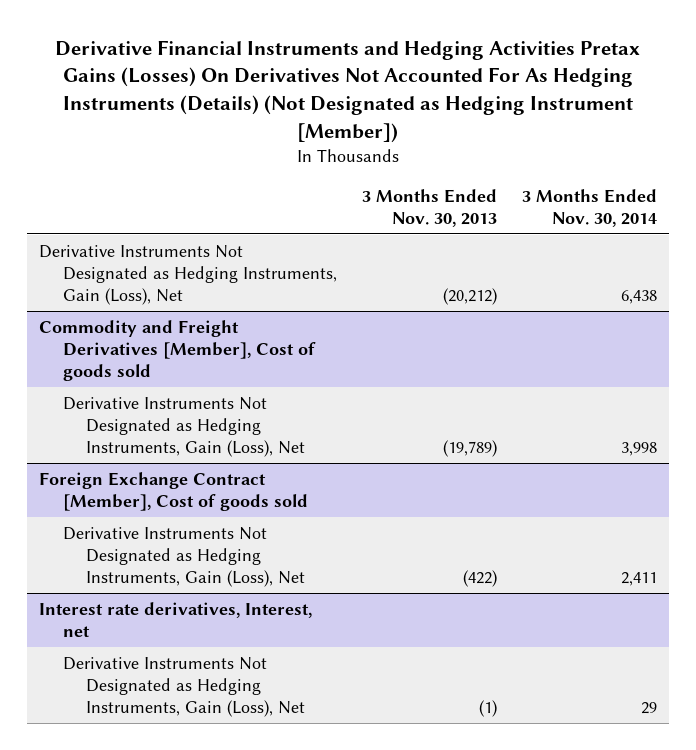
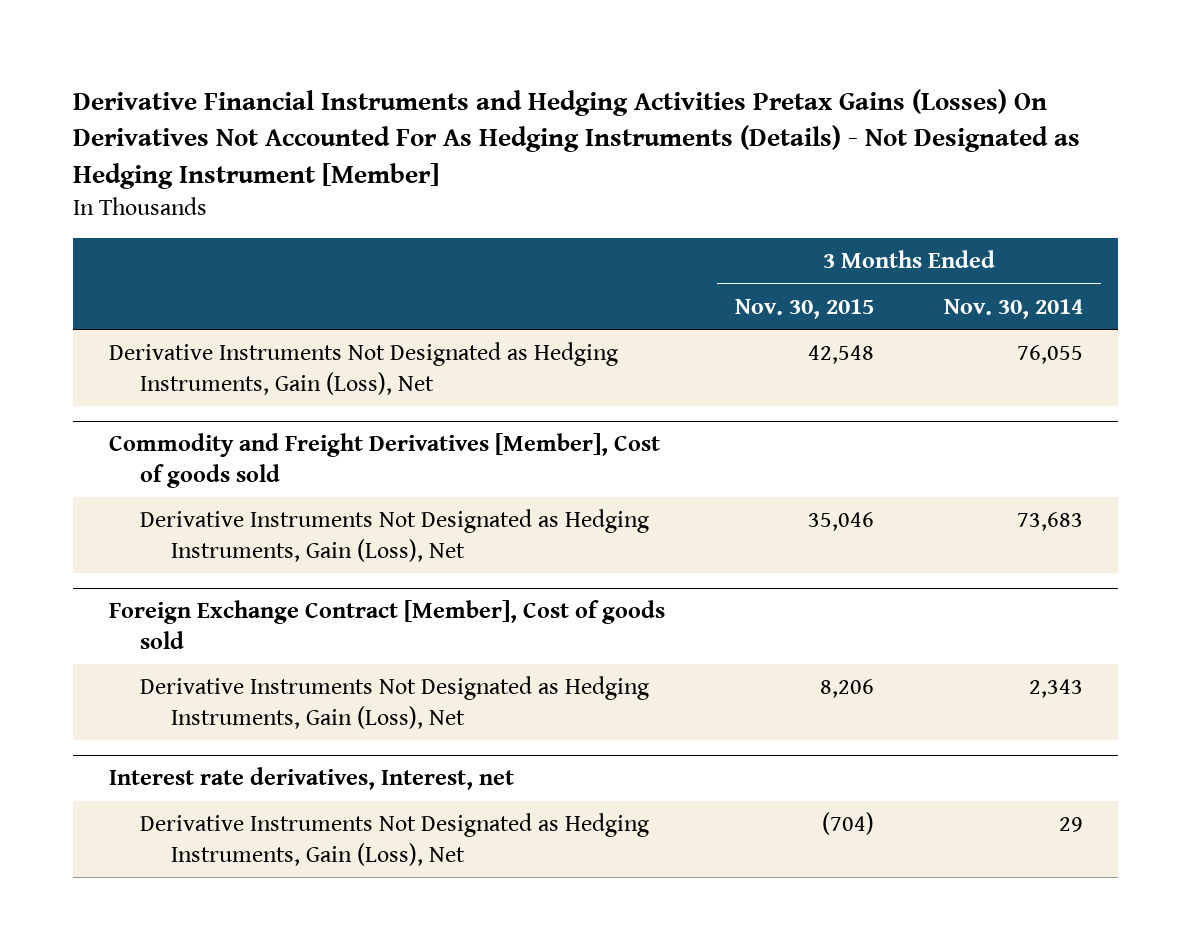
- Derivative Financial Instruments and Hedging Activities Pretax Gains (Losses) On Derivatives Not Accounted For As Hedging Instruments (Details) (Not Designated as Hedging Instrument [Member])
+ Derivative Financial Instruments and Hedging Activities Pretax Gains (Losses) On Derivatives Not Accounted For As Hedging Instruments (Details) - Not Designated as Hedging Instrument [Member]
- | 3 Months Ended Nov. 30, 2013 | 3 Months Ended Nov. 30, 2014
+ | 3 Months Ended Nov. 30, 2015 | 3 Months Ended Nov. 30, 2014
- Derivative Instruments Not Designated as Hedging Instruments, Gain (Loss), Net | (20,212) | 6,438
+ Derivative Instruments Not Designated as Hedging Instruments, Gain (Loss), Net | 42,548 | 76,055
@ Commodity and Freight Derivatives [Member], Cost of goods sold
- Derivative Instruments Not Designated as Hedging Instruments, Gain (Loss), Net | (19,789) | 3,998
+ Derivative Instruments Not Designated as Hedging Instruments, Gain (Loss), Net | 35,046 | 73,683
@ Foreign Exchange Contract [Member], Cost of goods sold
- Derivative Instruments Not Designated as Hedging Instruments, Gain (Loss), Net | (422) | 2,411
+ Derivative Instruments Not Designated as Hedging Instruments, Gain (Loss), Net | 8,206 | 2,343

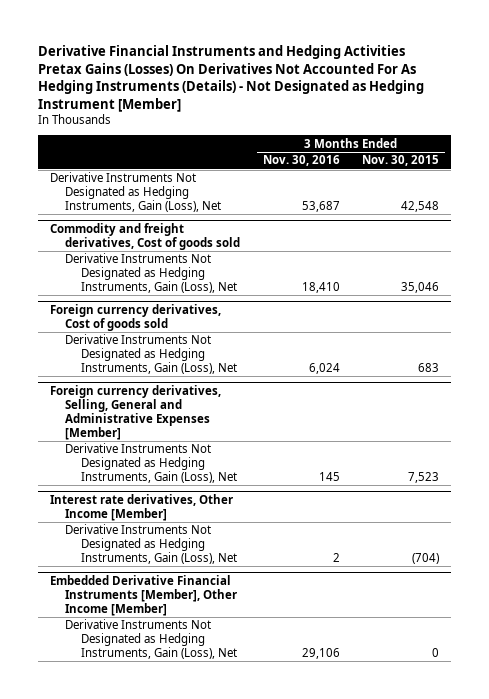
- | 3 Months Ended Nov. 30, 2015 | 3 Months Ended Nov. 30, 2014
+ | 3 Months Ended Nov. 30, 2016 | 3 Months Ended Nov. 30, 2015
- Commodity and Freight Derivatives [Member], Cost of goods sold
+ Commodity and freight derivatives, Cost of goods sold
- Foreign Exchange Contract [Member], Cost of goods sold
- Derivative Instruments Not Designated as Hedging Instruments, Gain (Loss), Net | 8,206 | 2,343
- Interest rate derivatives, Interest, net
+ Foreign currency derivatives, Cost of goods sold
+ Derivative Instruments Not Designated as Hedging Instruments, Gain (Loss), Net | 6,024 | 683
+ Foreign currency derivatives, Selling, General and Administrative Expenses [Member]
+ Derivative Instruments Not Designated as Hedging Instruments, Gain (Loss), Net | 145 | 7,523
+ Interest rate derivatives, Other Income [Member]
+ Embedded Derivative Financial Instruments [Member], Other Income [Member]
+ Derivative Instruments Not Designated as Hedging Instruments, Gain (Loss), Net | 29,106 | 0

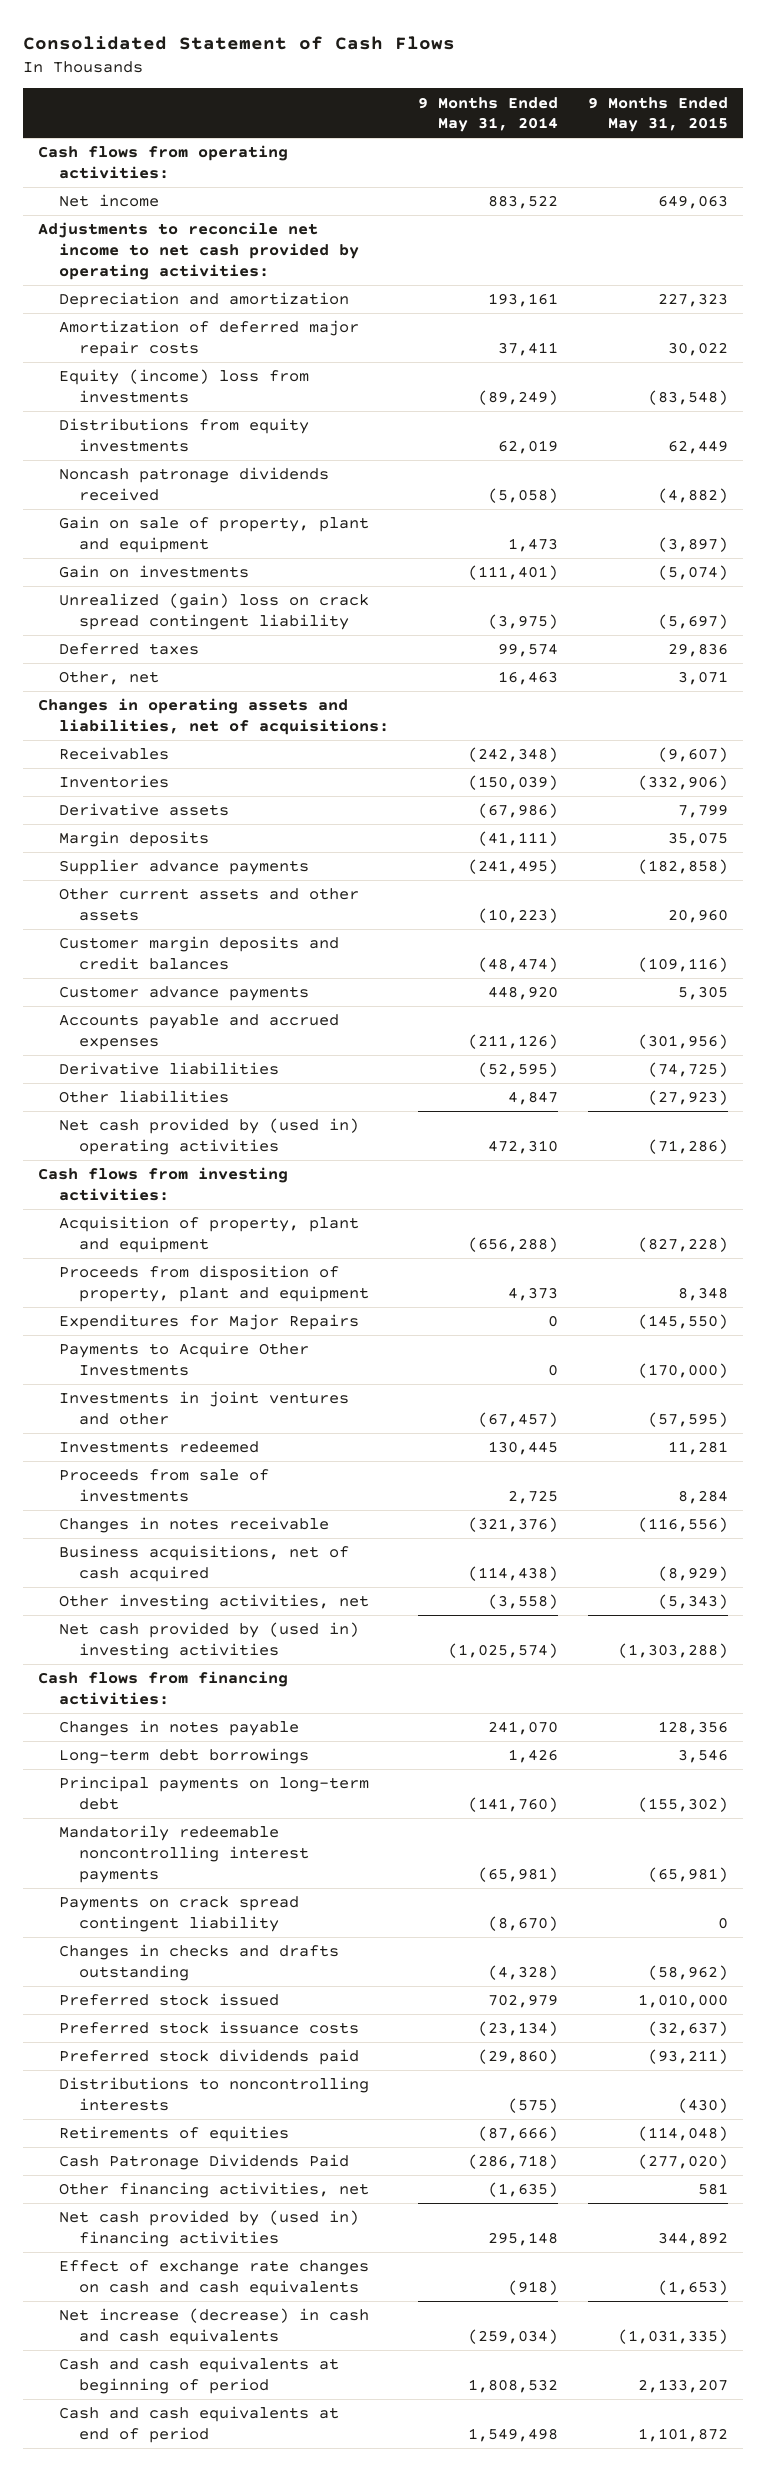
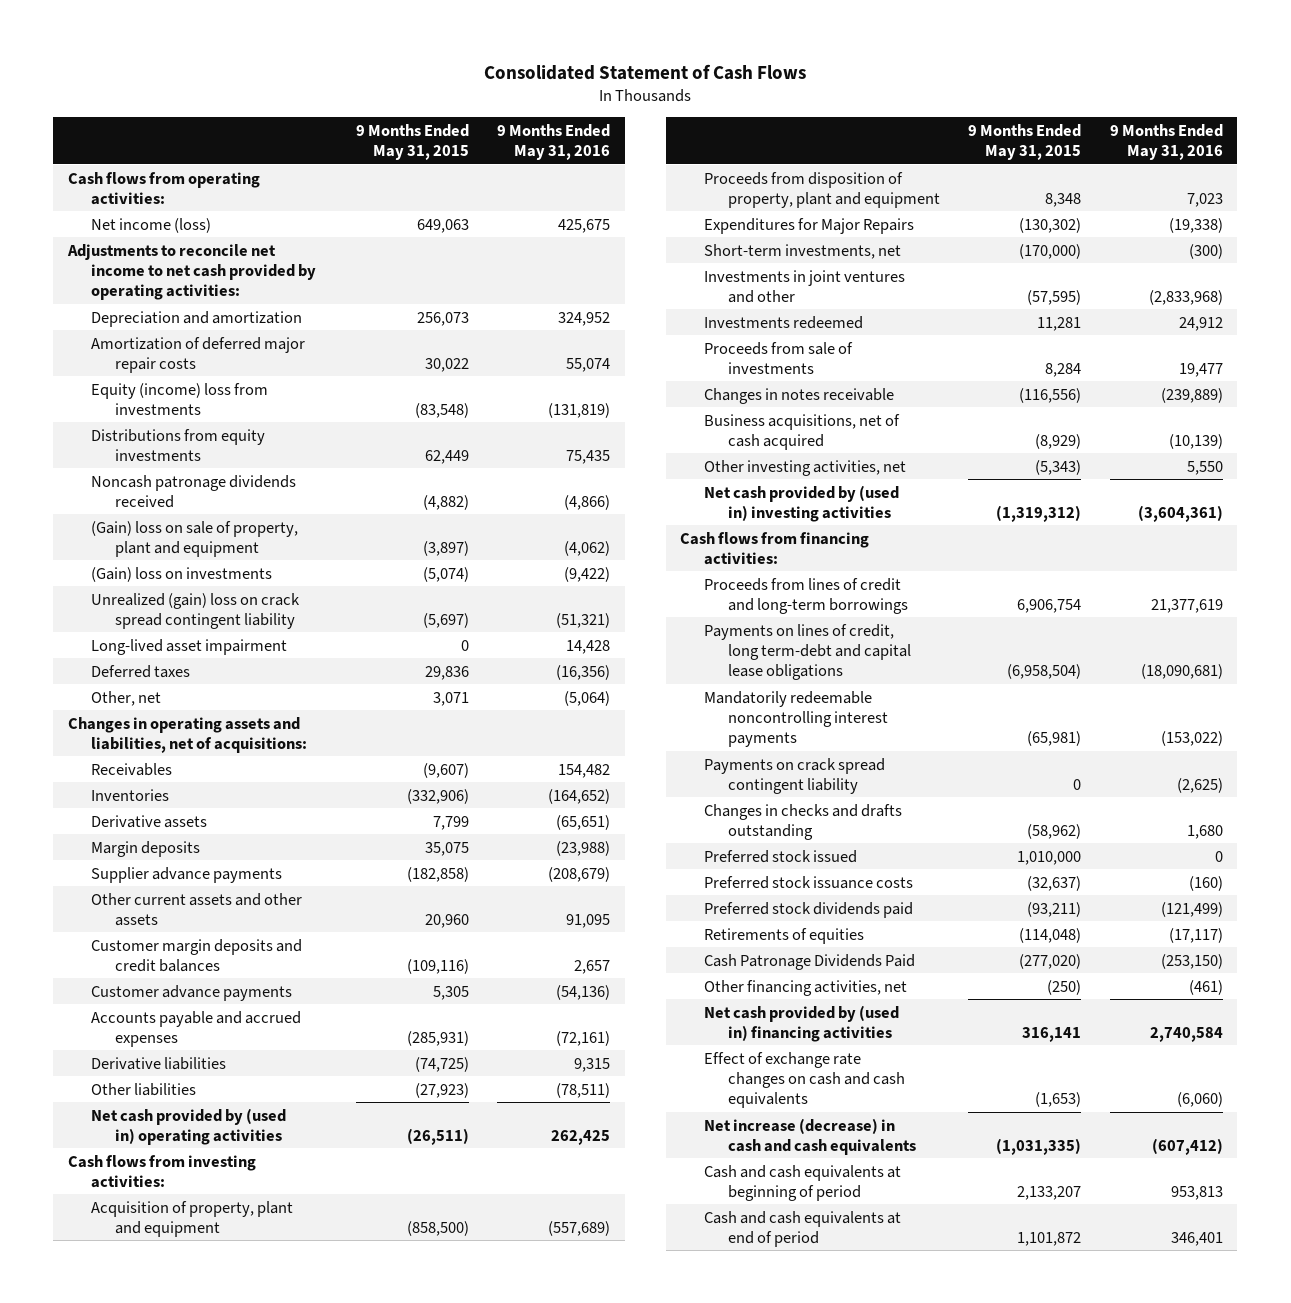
- | 9 Months Ended May 31, 2014 | 9 Months Ended May 31, 2015
+ | 9 Months Ended May 31, 2015 | 9 Months Ended May 31, 2016
- Net income | 883,522 | 649,063
+ Net income (loss) | 649,063 | 425,675
- Depreciation and amortization | 193,161 | 227,323
+ Depreciation and amortization | 256,073 | 324,952
- Gain on sale of property, plant and equipment | 1,473 | (3,897)
- Gain on investments | (111,401) | (5,074)
+ (Gain) loss on sale of property, plant and equipment | (3,897) | (4,062)
+ (Gain) loss on investments | (5,074) | (9,422)
+ Long-lived asset impairment | 0 | 14,428
- Accounts payable and accrued expenses | (211,126) | (301,956)
+ Accounts payable and accrued expenses | (285,931) | (72,161)
- Net cash provided by (used in) operating activities | 472,310 | (71,286)
+ Net cash provided by (used in) operating activities | (26,511) | 262,425
- Acquisition of property, plant and equipment | (656,288) | (827,228)
+ Acquisition of property, plant and equipment | (858,500) | (557,689)
- Expenditures for Major Repairs | 0 | (145,550)
- Payments to Acquire Other Investments | 0 | (170,000)
+ Expenditures for Major Repairs | (130,302) | (19,338)
+ Short-term investments, net | (170,000) | (300)
- Net cash provided by (used in) investing activities | (1,025,574) | (1,303,288)
+ Net cash provided by (used in) investing activities | (1,319,312) | (3,604,361)
- Changes in notes payable | 241,070 | 128,356
- Long-term debt borrowings | 1,426 | 3,546
- Principal payments on long-term debt | (141,760) | (155,302)
+ Proceeds from lines of credit and long-term borrowings | 6,906,754 | 21,377,619
+ Payments on lines of credit, long term-debt and capital lease obligations | (6,958,504) | (18,090,681)
- Distributions to noncontrolling interests | (575) | (430)
- Other financing activities, net | (1,635) | 581
- Net cash provided by (used in) financing activities | 295,148 | 344,892
+ Other financing activities, net | (250) | (461)
+ Net cash provided by (used in) financing activities | 316,141 | 2,740,584

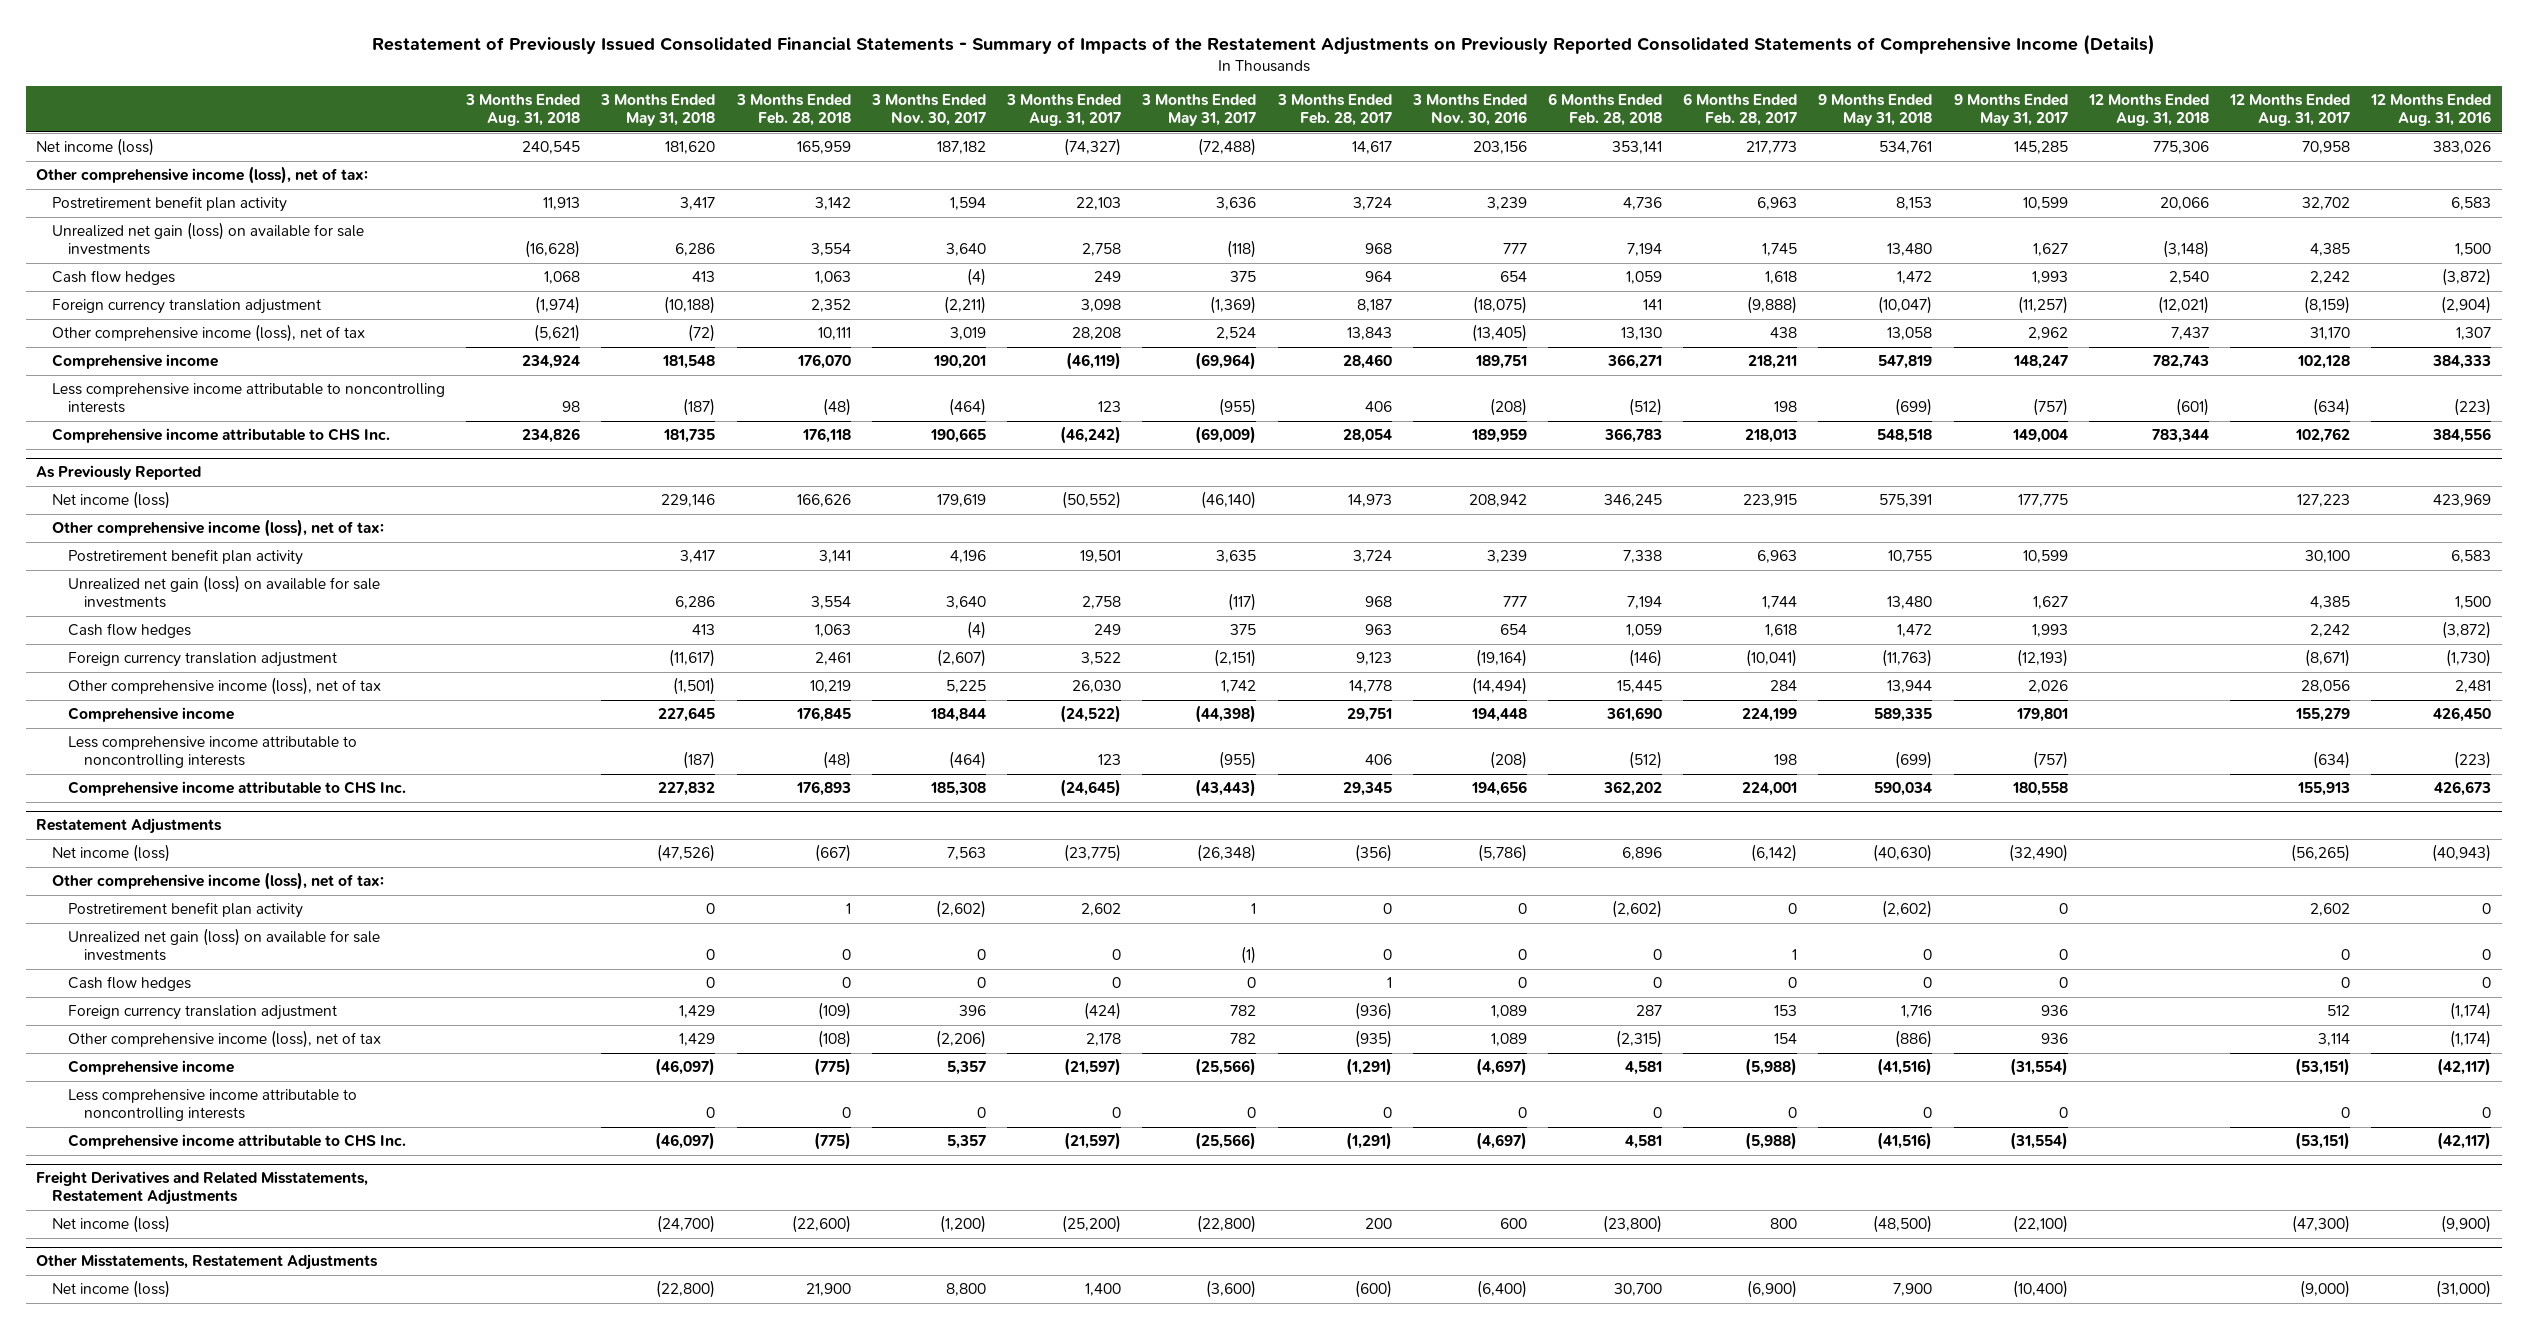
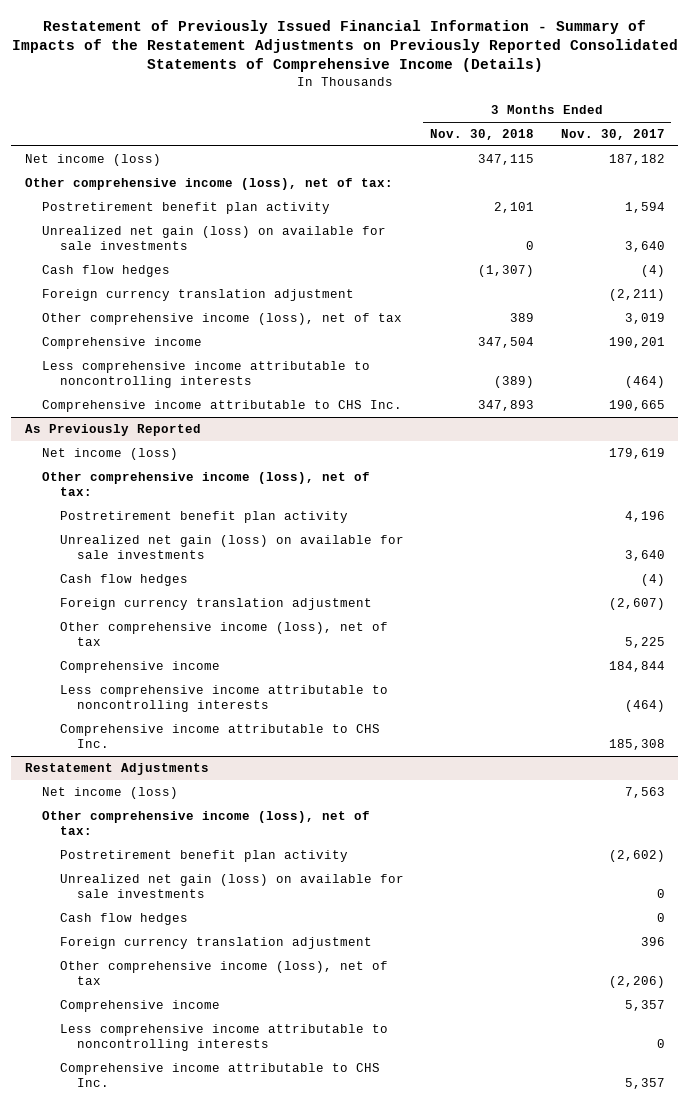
- Restatement of Previously Issued Consolidated Financial Statements - Summary of Impacts of the Restatement Adjustments on Previously Reported Consolidated Statements of Comprehensive Income (Details)
+ Restatement of Previously Issued Financial Information - Summary of Impacts of the Restatement Adjustments on Previously Reported Consolidated Statements of Comprehensive Income (Details)
- | 3 Months Ended Aug. 31, 2018 | 3 Months Ended May 31, 2018 | 3 Months Ended Feb. 28, 2018 | 3 Months Ended Nov. 30, 2017 | 3 Months Ended Aug. 31, 2017 | 3 Months Ended May 31, 2017 | 3 Months Ended Feb. 28, 2017 | 3 Months Ended Nov. 30, 2016 | 6 Months Ended Feb. 28, 2018 | 6 Months Ended Feb. 28, 2017 | 9 Months Ended May 31, 2018 | 9 Months Ended May 31, 2017 | 12 Months Ended Aug. 31, 2018 | 12 Months Ended Aug. 31, 2017 | 12 Months Ended Aug. 31, 2016
+ | 3 Months Ended Nov. 30, 2018 | 3 Months Ended Nov. 30, 2017
- Freight Derivatives and Related Misstatements, Restatement Adjustments
- Net income (loss) | | (24,700) | (22,600) | (1,200) | (25,200) | (22,800) | 200 | 600 | (23,800) | 800 | (48,500) | (22,100) | | (47,300) | (9,900)
- Other Misstatements, Restatement Adjustments
- Net income (loss) | | (22,800) | 21,900 | 8,800 | 1,400 | (3,600) | (600) | (6,400) | 30,700 | (6,900) | 7,900 | (10,400) | | (9,000) | (31,000)

